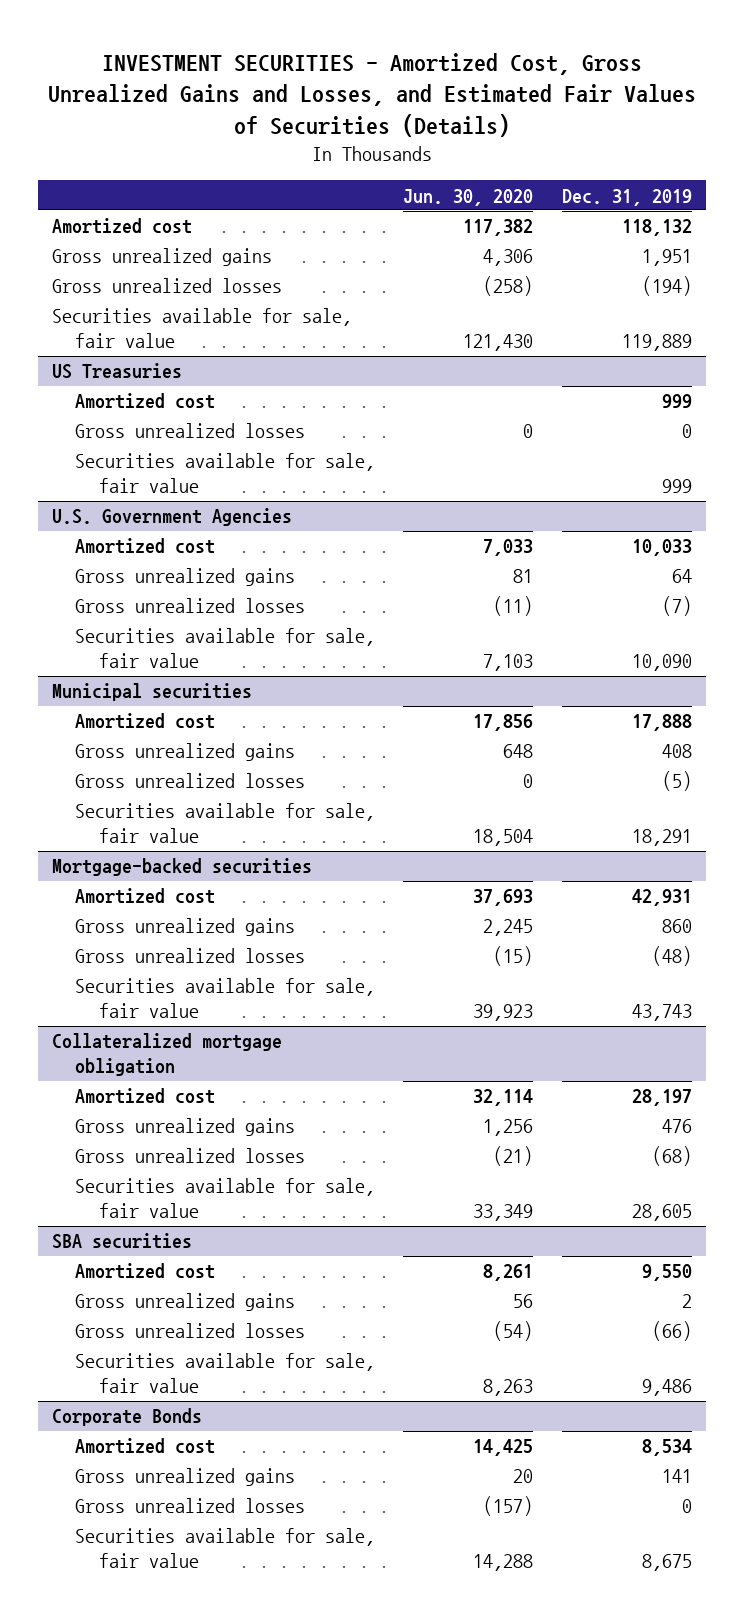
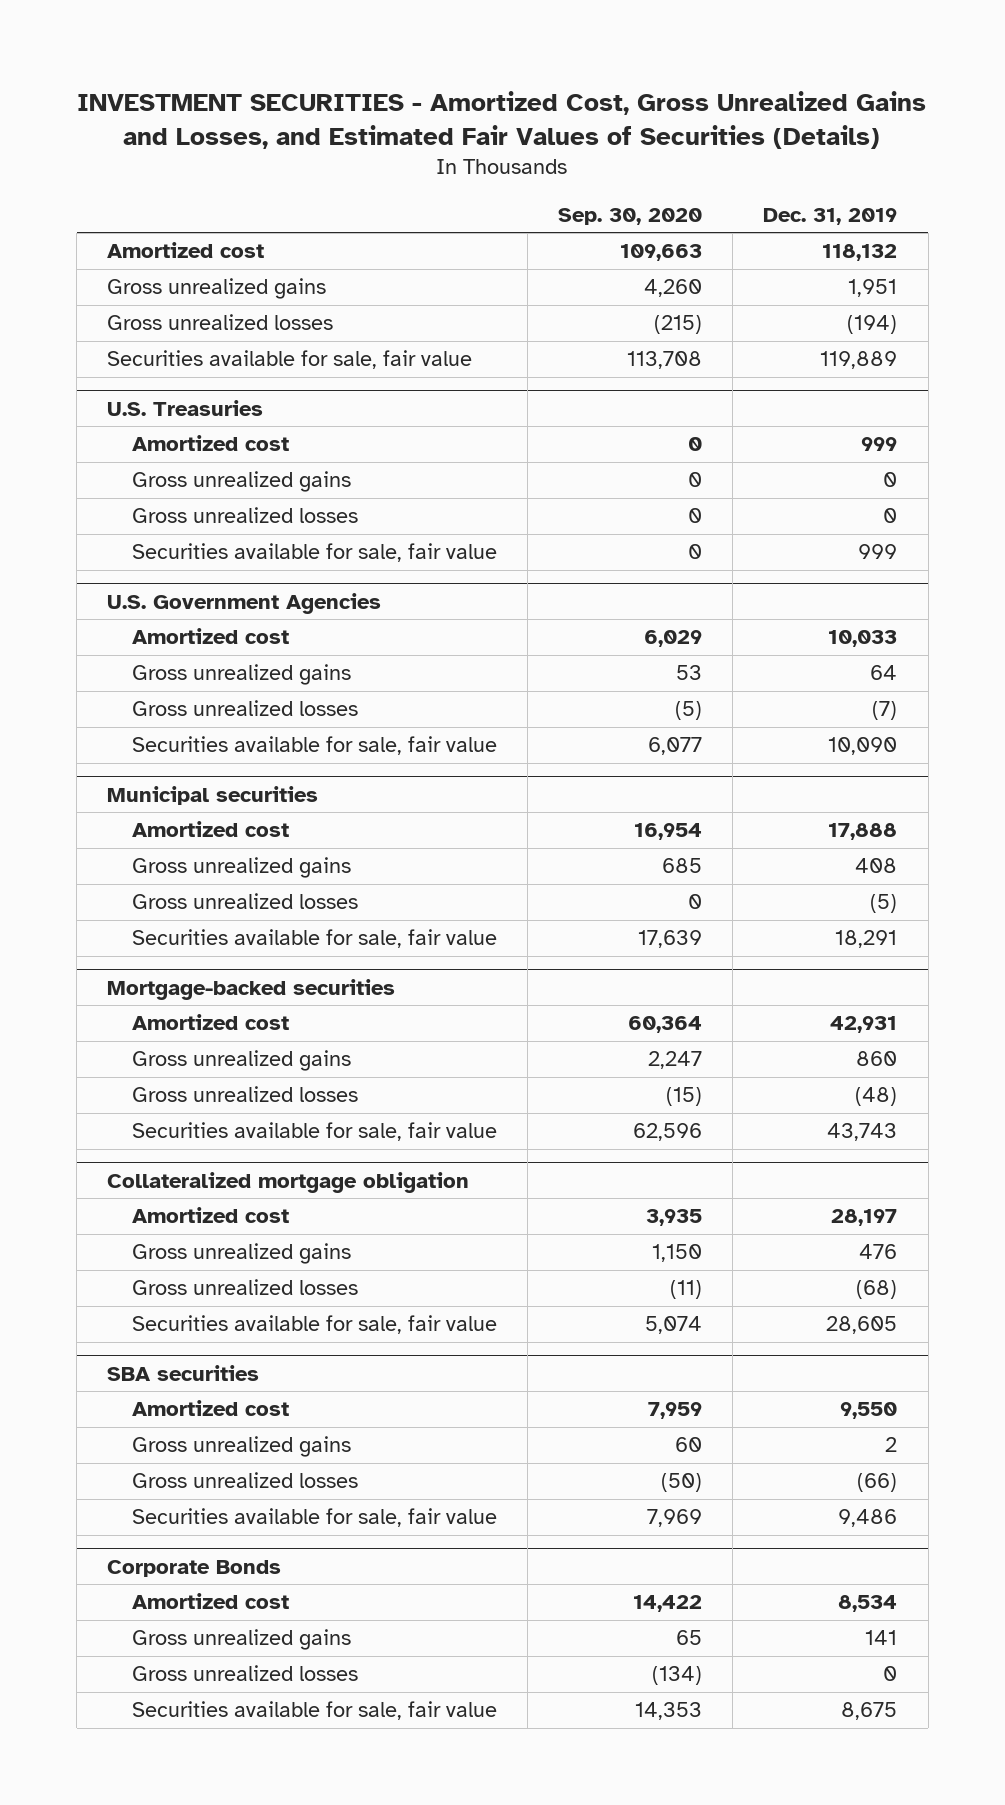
- | Jun. 30, 2020 | Dec. 31, 2019
+ | Sep. 30, 2020 | Dec. 31, 2019
- US Treasuries
+ U.S. Treasuries
+ Gross unrealized gains | 0 | 0

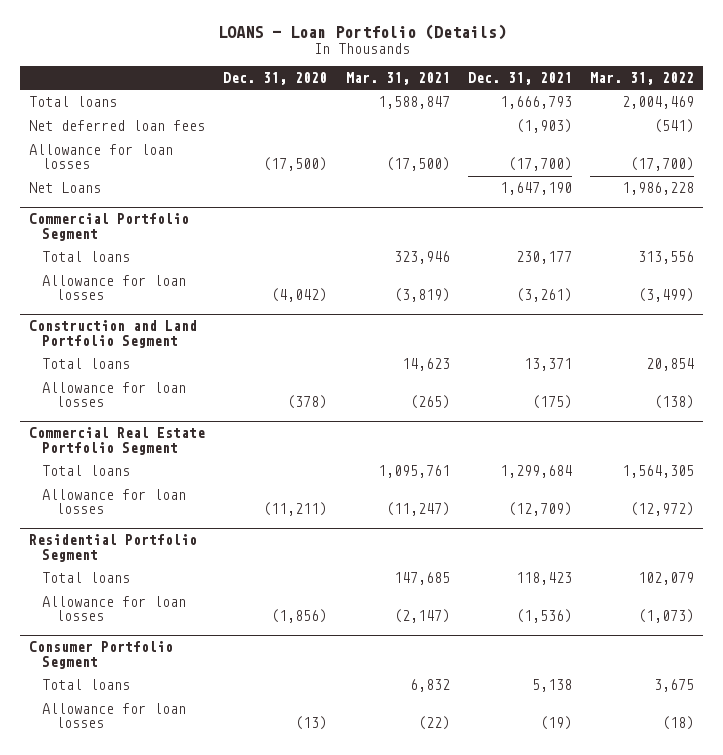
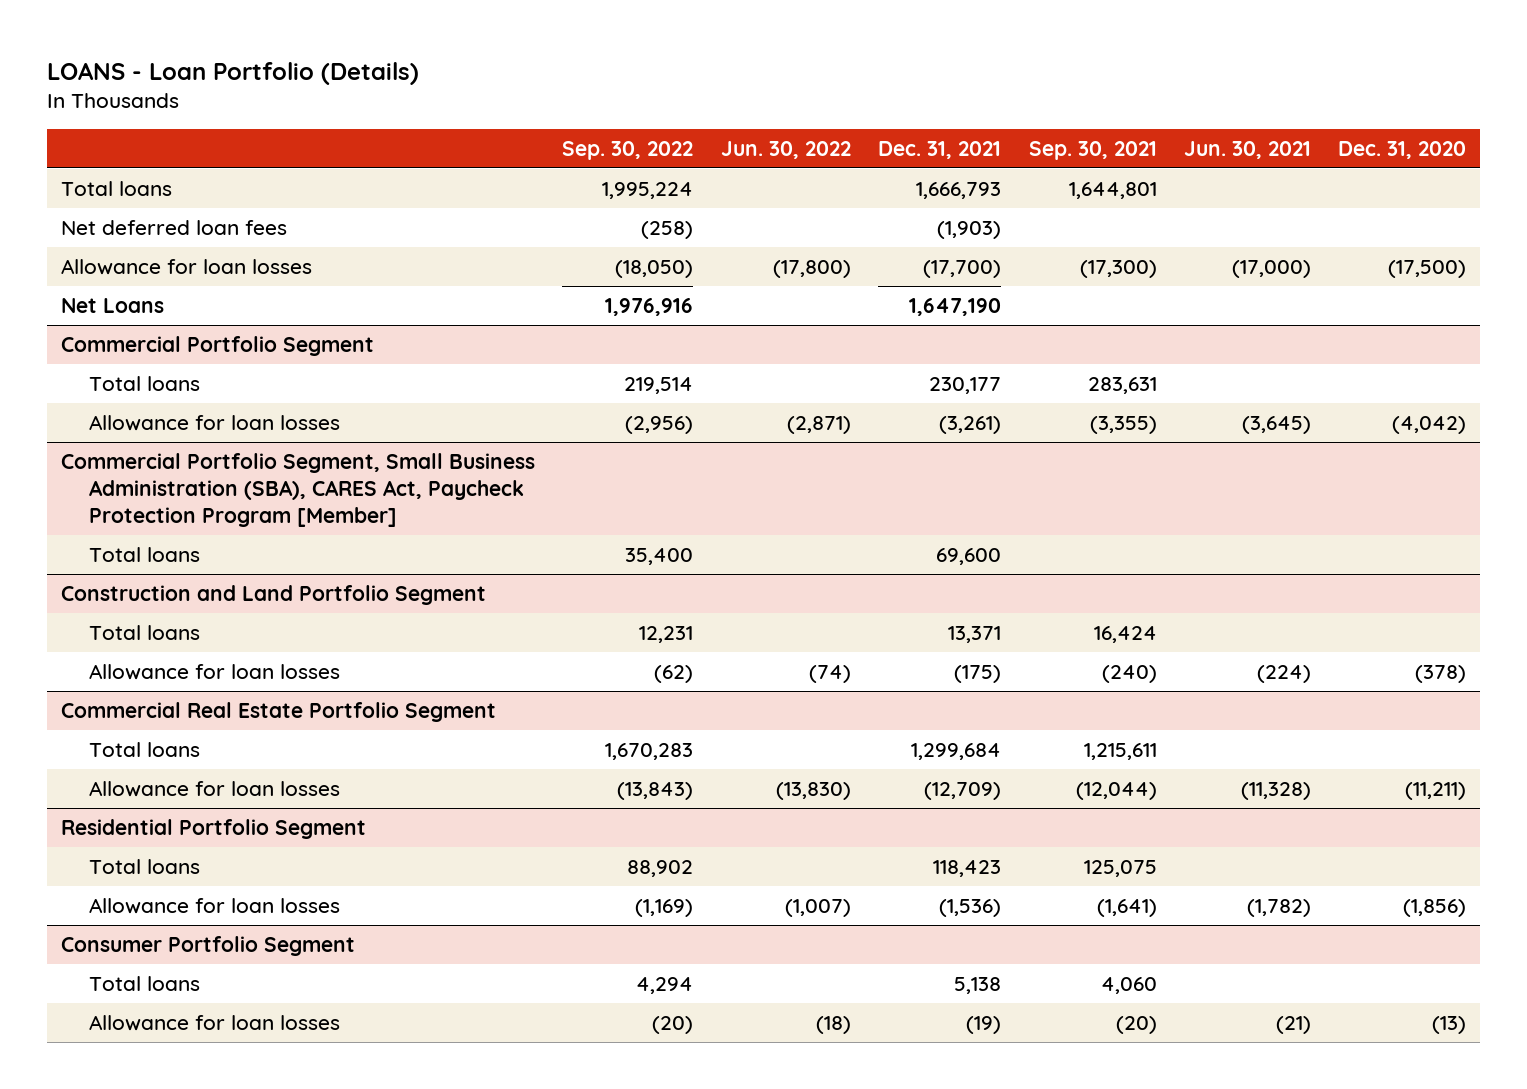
- | Dec. 31, 2020 | Mar. 31, 2021 | Dec. 31, 2021 | Mar. 31, 2022
+ | Sep. 30, 2022 | Jun. 30, 2022 | Dec. 31, 2021 | Sep. 30, 2021 | Jun. 30, 2021 | Dec. 31, 2020
+ Commercial Portfolio Segment, Small Business Administration (SBA), CARES Act, Paycheck Protection Program [Member]
+ Total loans | 35,400 | | 69,600 | | |

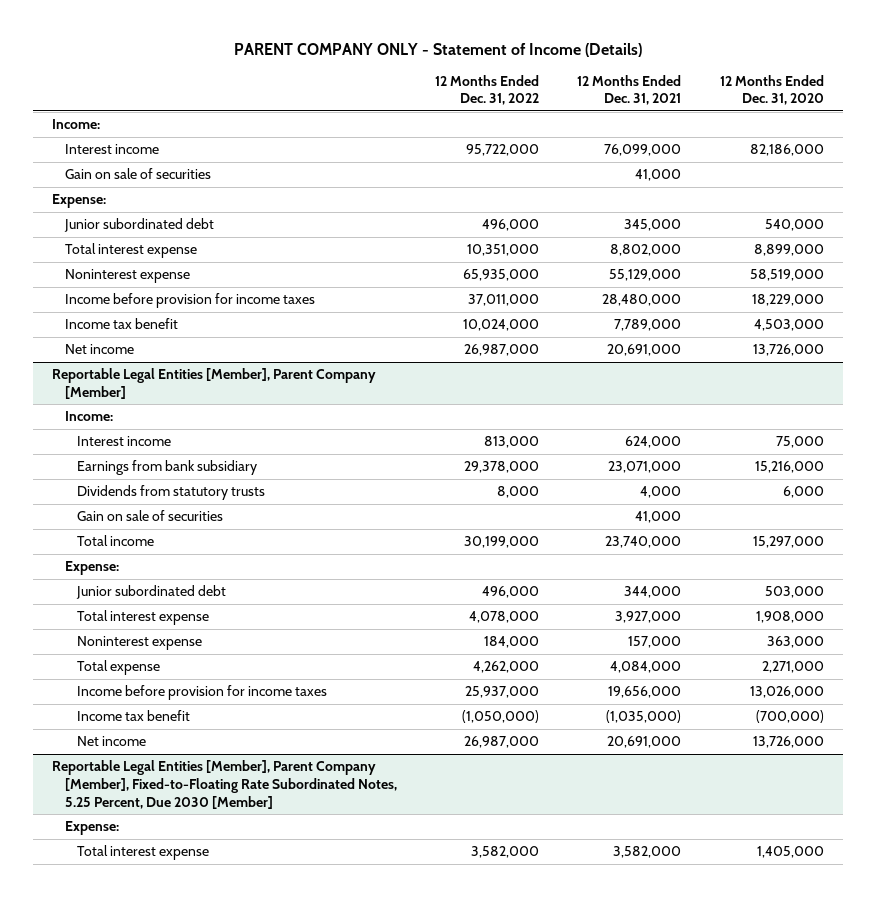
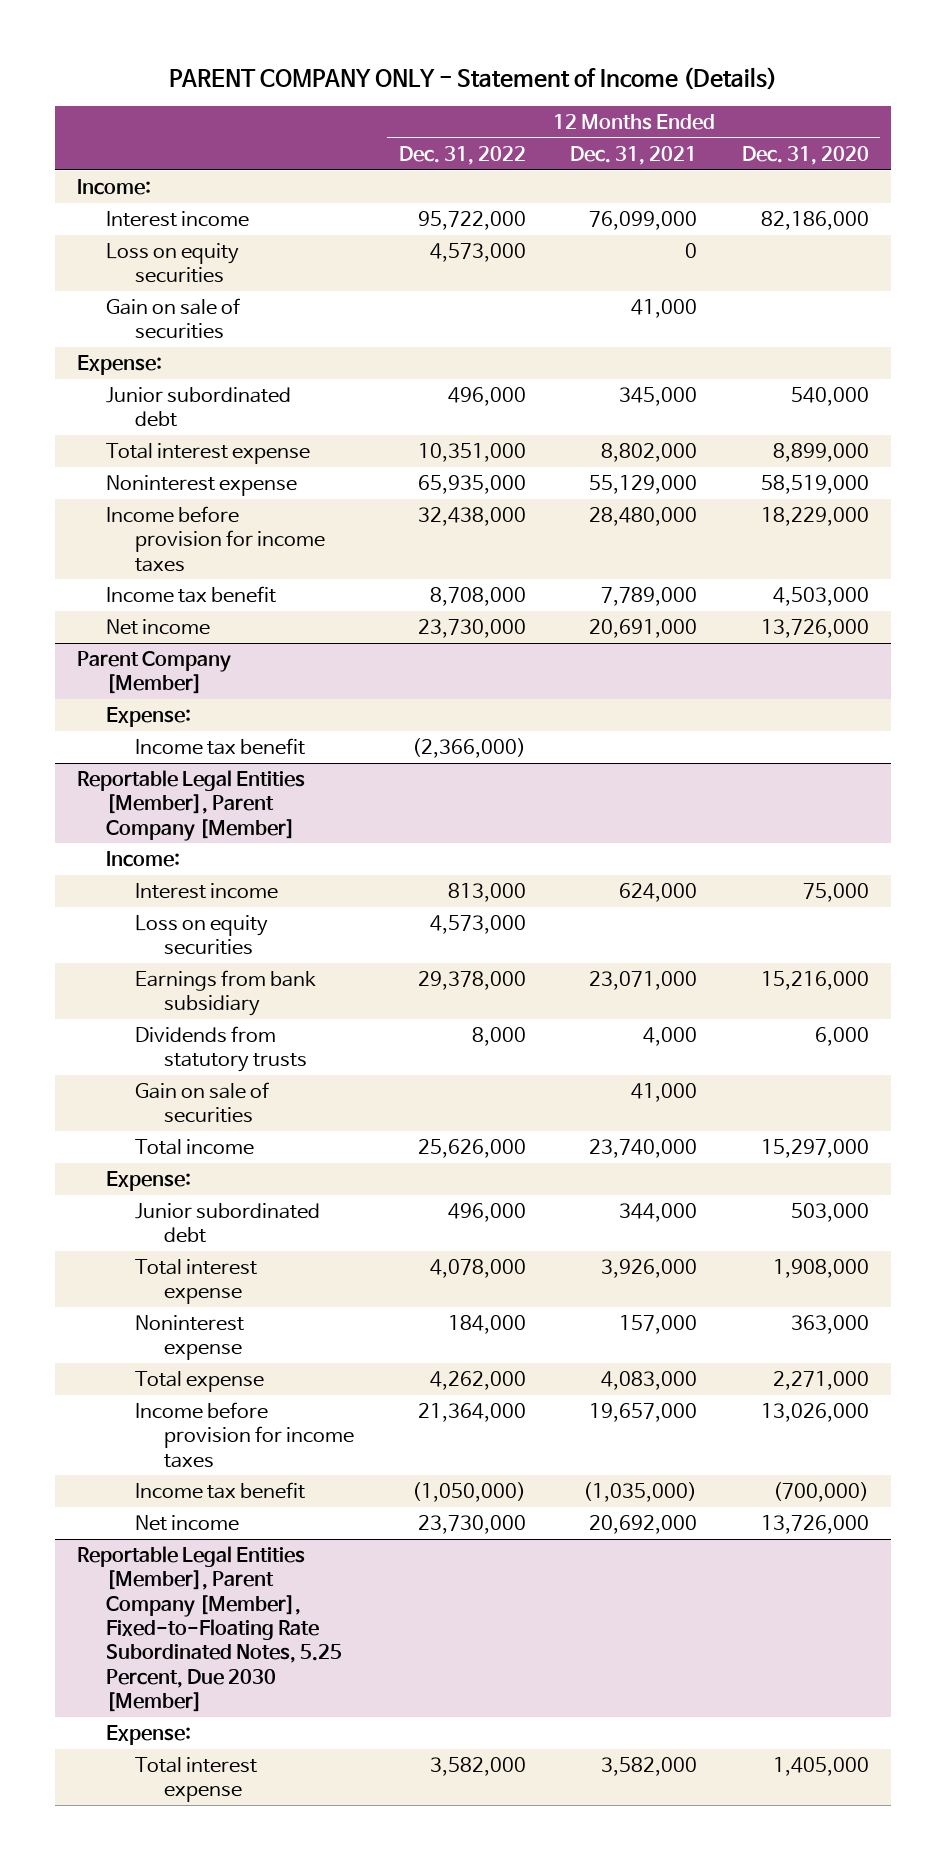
+ Loss on equity securities | 4,573,000 | 0 |
- Income before provision for income taxes | 37,011,000 | 28,480,000 | 18,229,000
- Income tax benefit | 10,024,000 | 7,789,000 | 4,503,000
- Net income | 26,987,000 | 20,691,000 | 13,726,000
+ Income before provision for income taxes | 32,438,000 | 28,480,000 | 18,229,000
+ Income tax benefit | 8,708,000 | 7,789,000 | 4,503,000
+ Net income | 23,730,000 | 20,691,000 | 13,726,000
+ Parent Company [Member]
+ Expense:
+ Income tax benefit | (2,366,000) | |
@ Reportable Legal Entities [Member], Parent Company [Member]
+ Loss on equity securities | 4,573,000 | |
- Total income | 30,199,000 | 23,740,000 | 15,297,000
+ Total income | 25,626,000 | 23,740,000 | 15,297,000
- Total interest expense | 4,078,000 | 3,927,000 | 1,908,000
+ Total interest expense | 4,078,000 | 3,926,000 | 1,908,000
- Total expense | 4,262,000 | 4,084,000 | 2,271,000
- Income before provision for income taxes | 25,937,000 | 19,656,000 | 13,026,000
+ Total expense | 4,262,000 | 4,083,000 | 2,271,000
+ Income before provision for income taxes | 21,364,000 | 19,657,000 | 13,026,000
- Net income | 26,987,000 | 20,691,000 | 13,726,000
+ Net income | 23,730,000 | 20,692,000 | 13,726,000

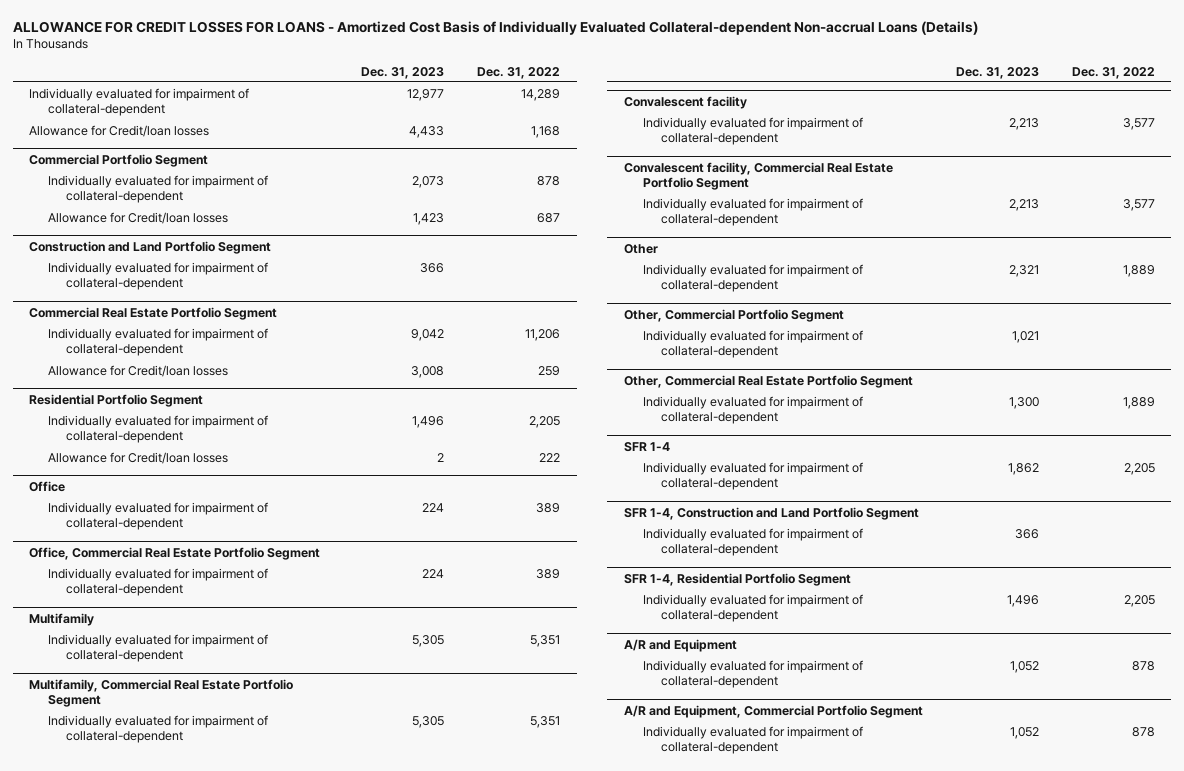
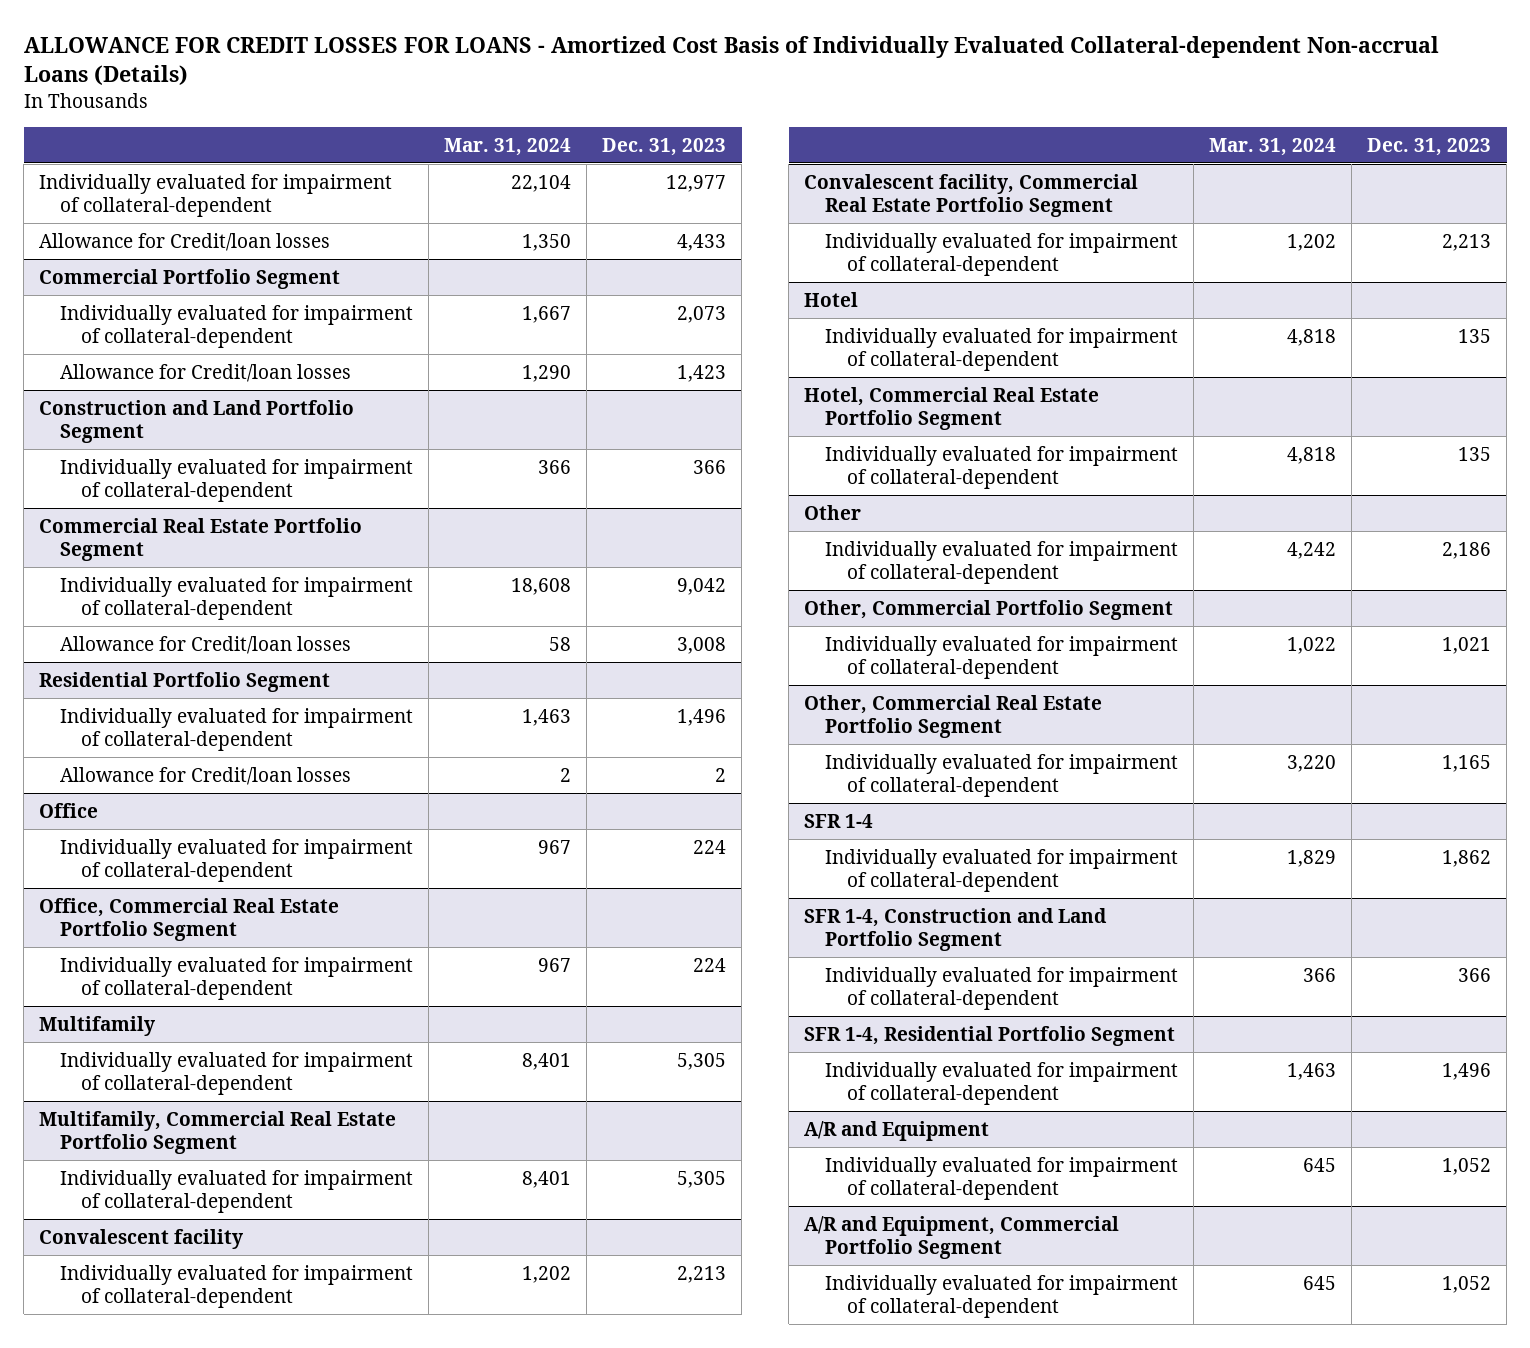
- | Dec. 31, 2023 | Dec. 31, 2022
+ | Mar. 31, 2024 | Dec. 31, 2023
+ Hotel
+ Individually evaluated for impairment of collateral-dependent | 4,818 | 135
+ Hotel, Commercial Real Estate Portfolio Segment
+ Individually evaluated for impairment of collateral-dependent | 4,818 | 135
@ Other
- Individually evaluated for impairment of collateral-dependent | 2,321 | 1,889
+ Individually evaluated for impairment of collateral-dependent | 4,242 | 2,186
@ Other, Commercial Real Estate Portfolio Segment
- Individually evaluated for impairment of collateral-dependent | 1,300 | 1,889
+ Individually evaluated for impairment of collateral-dependent | 3,220 | 1,165

